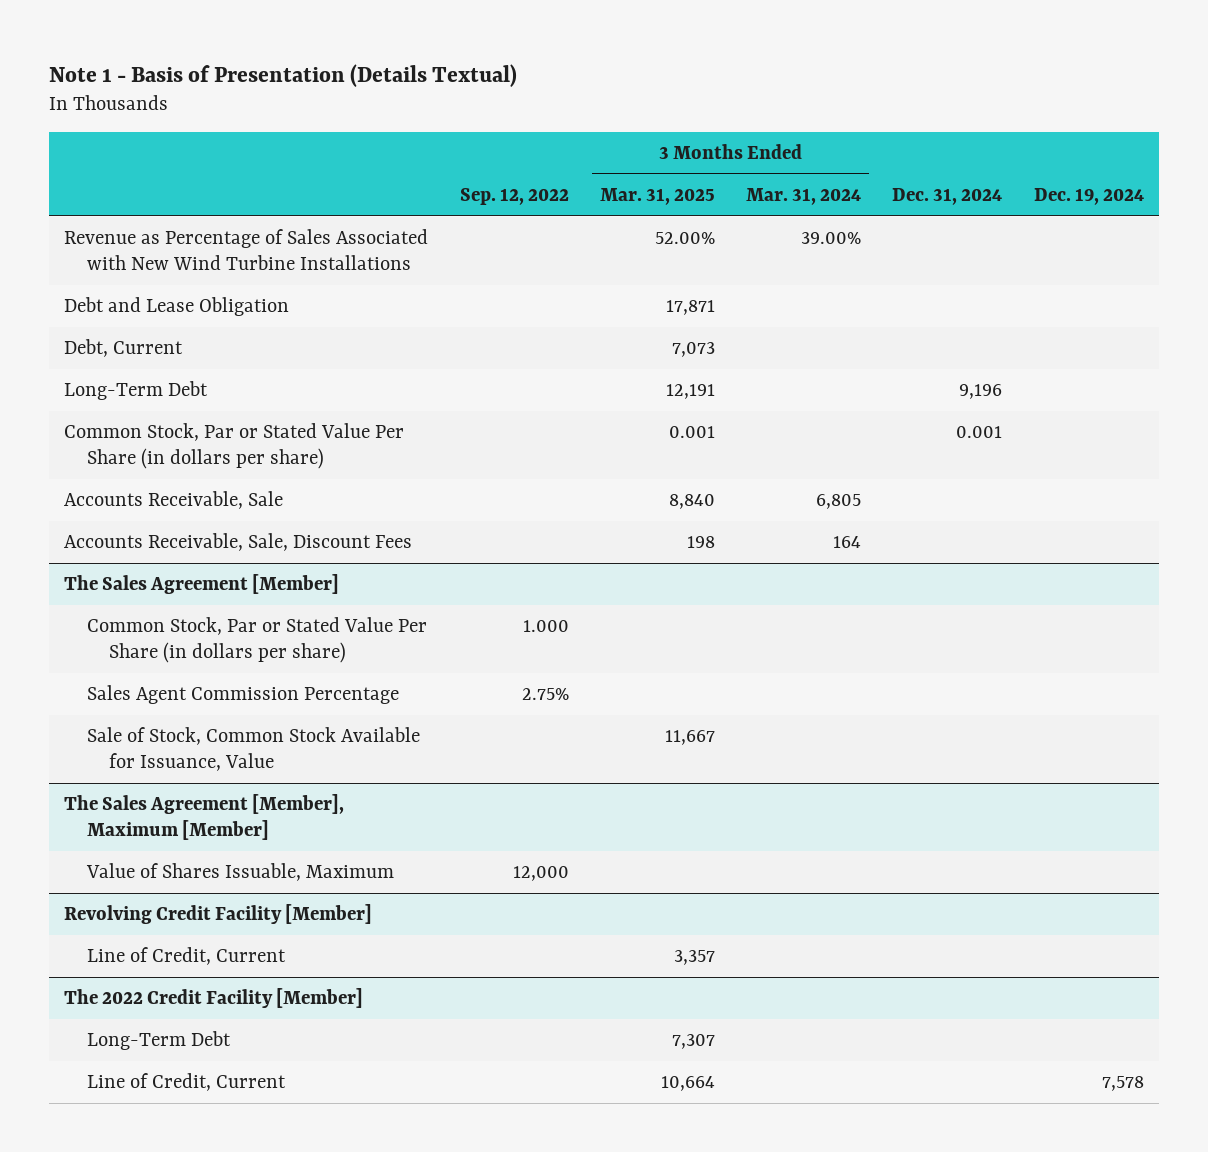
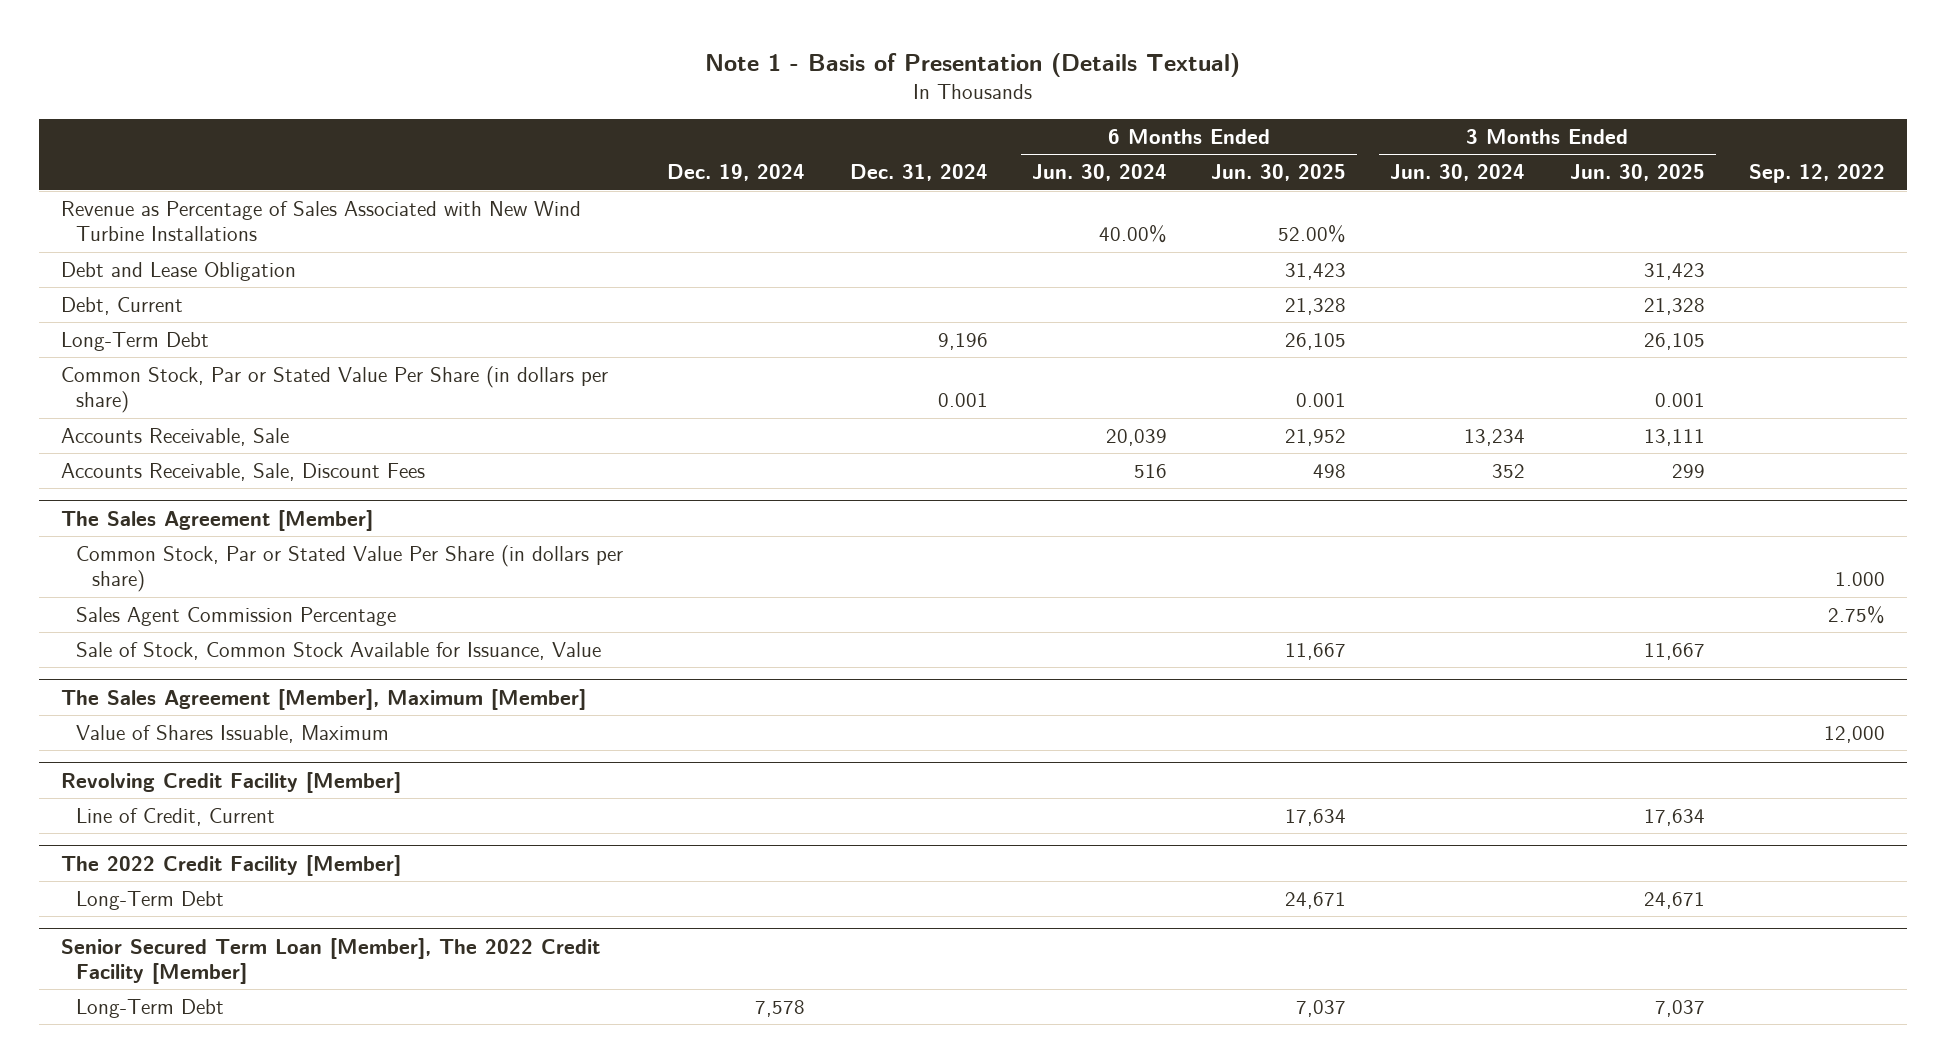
- | Sep. 12, 2022 | 3 Months Ended Mar. 31, 2025 | 3 Months Ended Mar. 31, 2024 | Dec. 31, 2024 | Dec. 19, 2024
+ | Dec. 19, 2024 | Dec. 31, 2024 | 6 Months Ended Jun. 30, 2024 | 6 Months Ended Jun. 30, 2025 | 3 Months Ended Jun. 30, 2024 | 3 Months Ended Jun. 30, 2025 | Sep. 12, 2022
@ The 2022 Credit Facility [Member]
- Line of Credit, Current | | 10,664 | | | 7,578
+ Senior Secured Term Loan [Member], The 2022 Credit Facility [Member]
+ Long-Term Debt | 7,578 | | | 7,037 | | 7,037 |

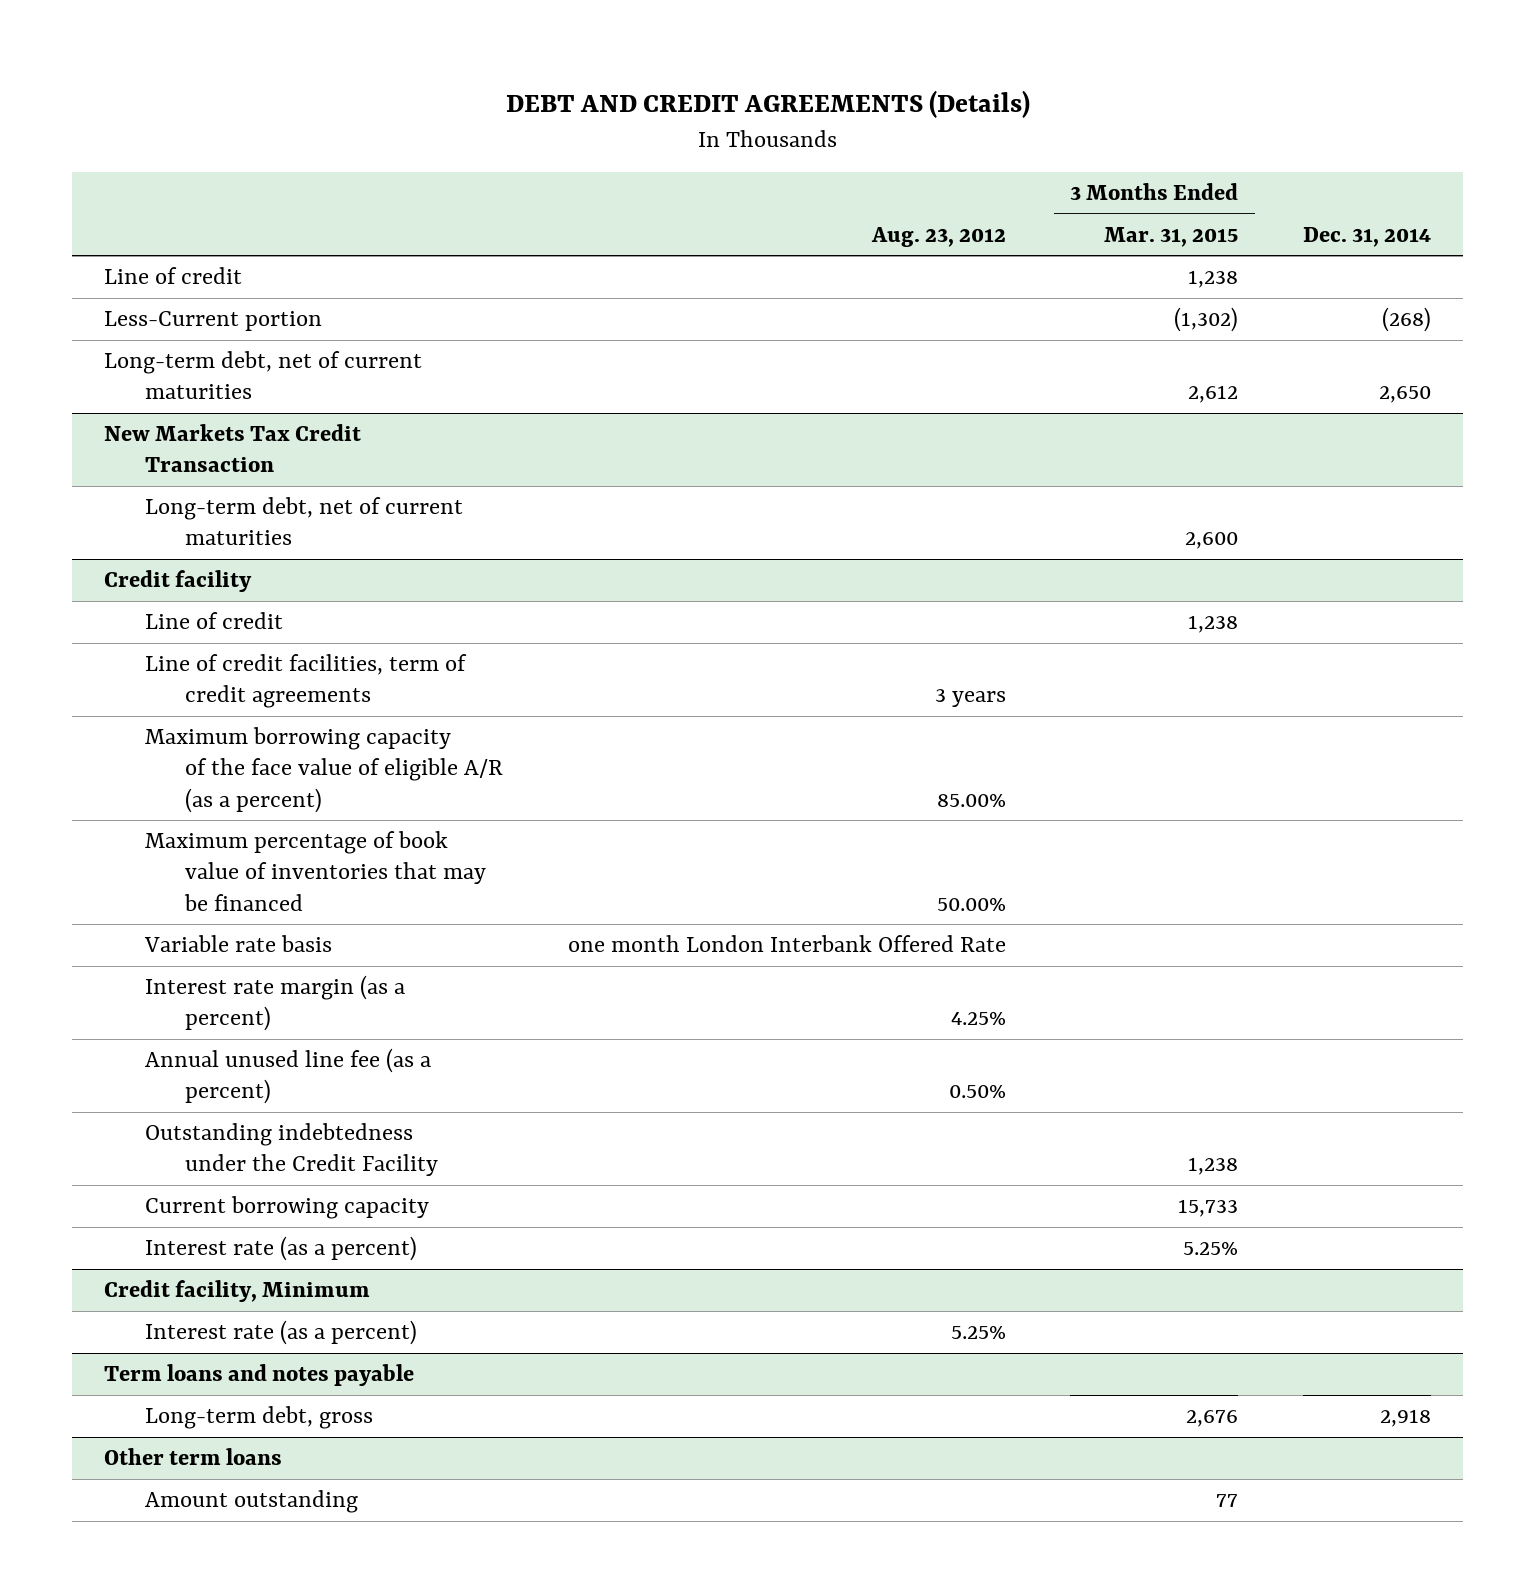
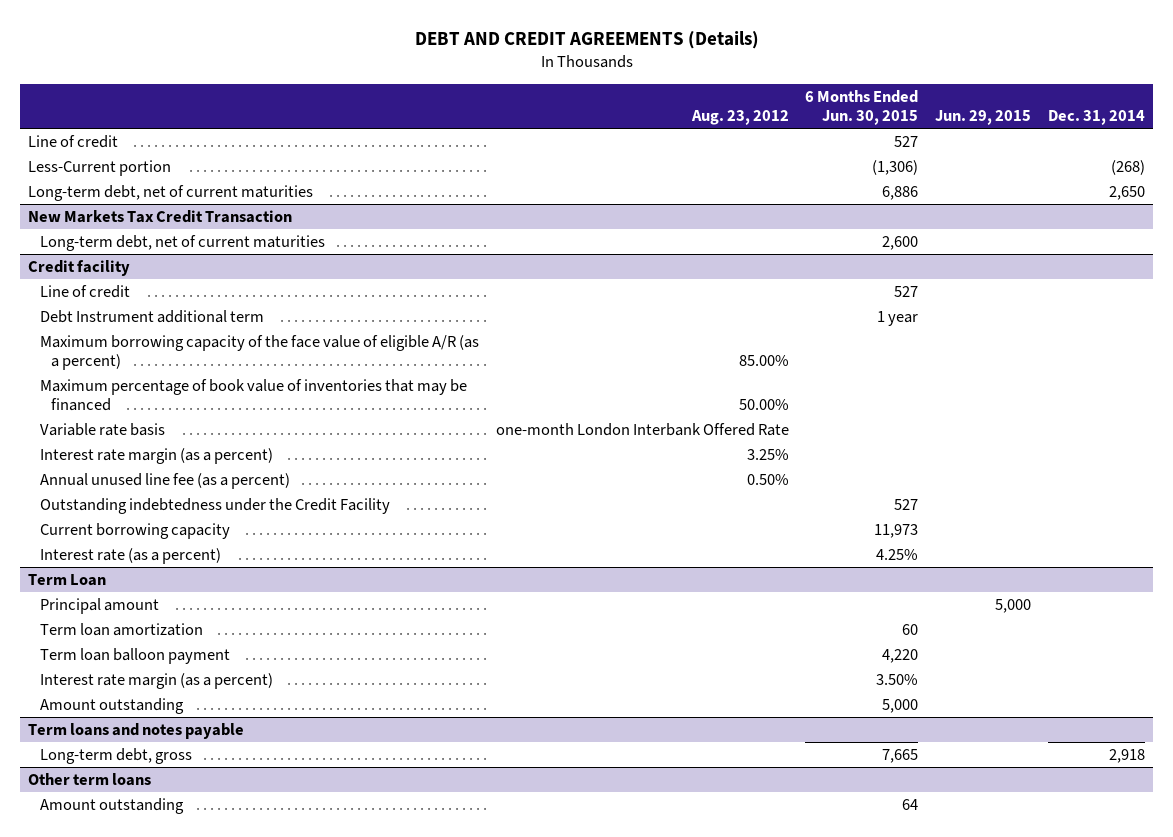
- | Aug. 23, 2012 | 3 Months Ended Mar. 31, 2015 | Dec. 31, 2014
+ | Aug. 23, 2012 | 6 Months Ended Jun. 30, 2015 | Jun. 29, 2015 | Dec. 31, 2014
@ Credit facility
- Line of credit facilities, term of credit agreements | 3 years | |
+ Debt Instrument additional term | | 1 year | |
- Variable rate basis | one month London Interbank Offered Rate | |
- Interest rate margin (as a percent) | 4.25% | |
+ Variable rate basis | one-month London Interbank Offered Rate | | |
+ Interest rate margin (as a percent) | 3.25% | | |
- Credit facility, Minimum
- Interest rate (as a percent) | 5.25% | |
+ Term Loan
+ Principal amount | | | 5,000 |
+ Term loan amortization | | 60 | |
+ Term loan balloon payment | | 4,220 | |
+ Interest rate margin (as a percent) | | 3.50% | |
+ Amount outstanding | | 5,000 | |

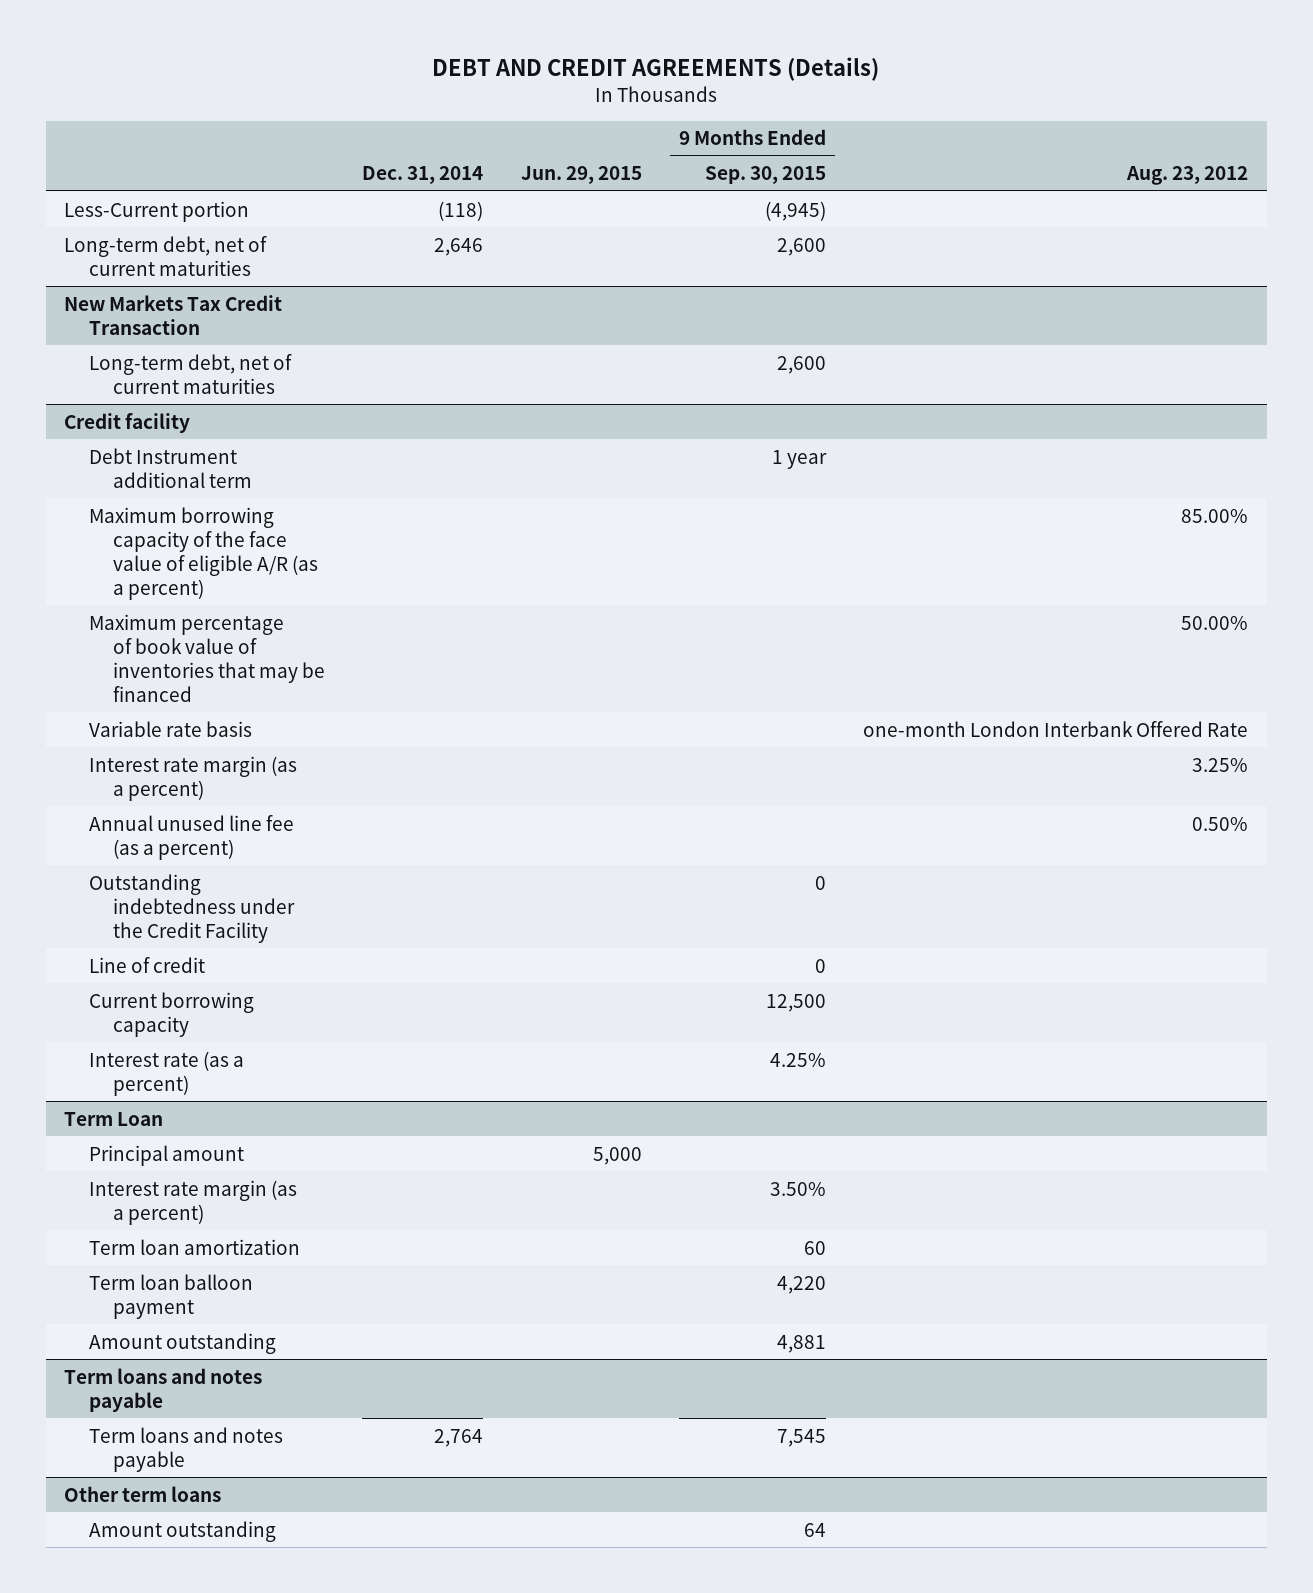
- | Aug. 23, 2012 | 6 Months Ended Jun. 30, 2015 | Jun. 29, 2015 | Dec. 31, 2014
+ | Dec. 31, 2014 | Jun. 29, 2015 | 9 Months Ended Sep. 30, 2015 | Aug. 23, 2012
- Line of credit | | 527 | |
- Less-Current portion | | (1,306) | | (268)
- Long-term debt, net of current maturities | | 6,886 | | 2,650
+ Less-Current portion | (118) | | (4,945) |
+ Long-term debt, net of current maturities | 2,646 | | 2,600 |
@ Credit facility
moved down: Line of credit | | | 0 |
@ Term Loan
moved up: Interest rate margin (as a percent) | | | 3.50% |
@ Term loans and notes payable
- Long-term debt, gross | | 7,665 | | 2,918
+ Term loans and notes payable | 2,764 | | 7,545 |

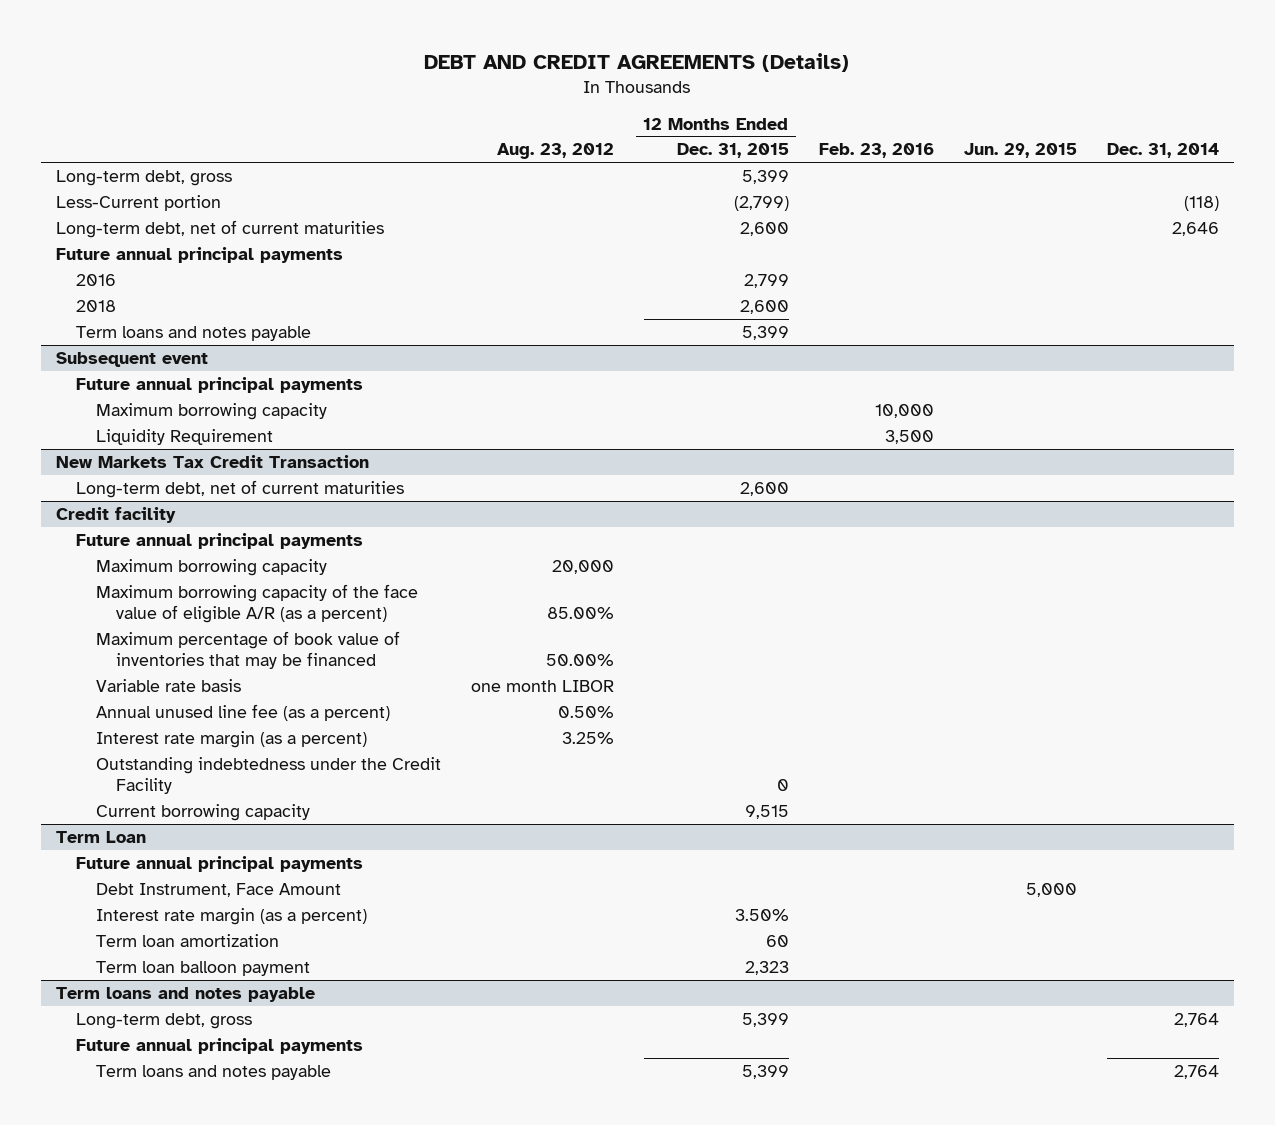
- | Dec. 31, 2014 | Jun. 29, 2015 | 9 Months Ended Sep. 30, 2015 | Aug. 23, 2012
+ | Aug. 23, 2012 | 12 Months Ended Dec. 31, 2015 | Feb. 23, 2016 | Jun. 29, 2015 | Dec. 31, 2014
+ Long-term debt, gross | | 5,399 | | |
+ Future annual principal payments
+ 2016 | | 2,799 | | |
+ 2018 | | 2,600 | | |
+ Term loans and notes payable | | 5,399 | | |
+ Subsequent event
+ Future annual principal payments
+ Maximum borrowing capacity | | | 10,000 | |
+ Liquidity Requirement | | | 3,500 | |
@ Credit facility
- Debt Instrument additional term | | | 1 year |
+ Future annual principal payments
+ Maximum borrowing capacity | 20,000 | | | |
- Variable rate basis | | | | one-month London Interbank Offered Rate
+ Variable rate basis | one month LIBOR | | | |
moved down: Interest rate margin (as a percent) | 3.25% | | | |
- Line of credit | | | 0 |
- Interest rate (as a percent) | | | 4.25% |
@ Term Loan
- Principal amount | | 5,000 | |
+ Future annual principal payments
+ Debt Instrument, Face Amount | | | | 5,000 |
- Amount outstanding | | | 4,881 |
@ Term loans and notes payable
+ Long-term debt, gross | | 5,399 | | | 2,764
+ Future annual principal payments
- Other term loans
- Amount outstanding | | | 64 |

